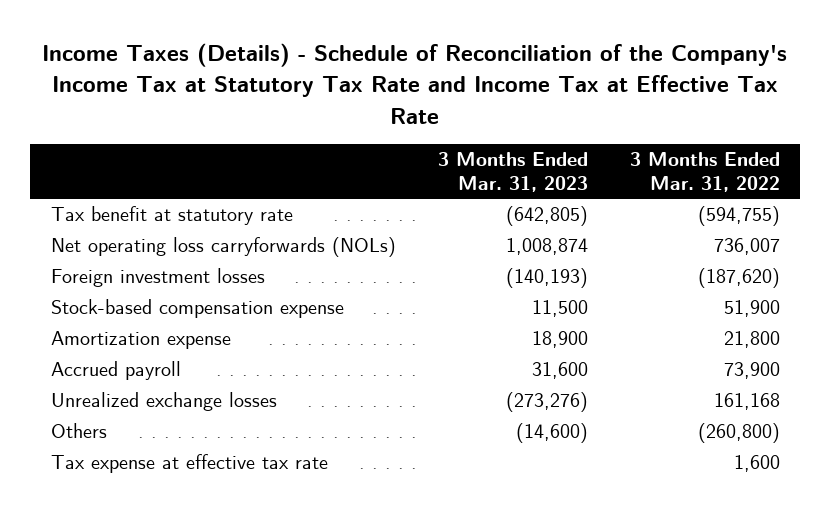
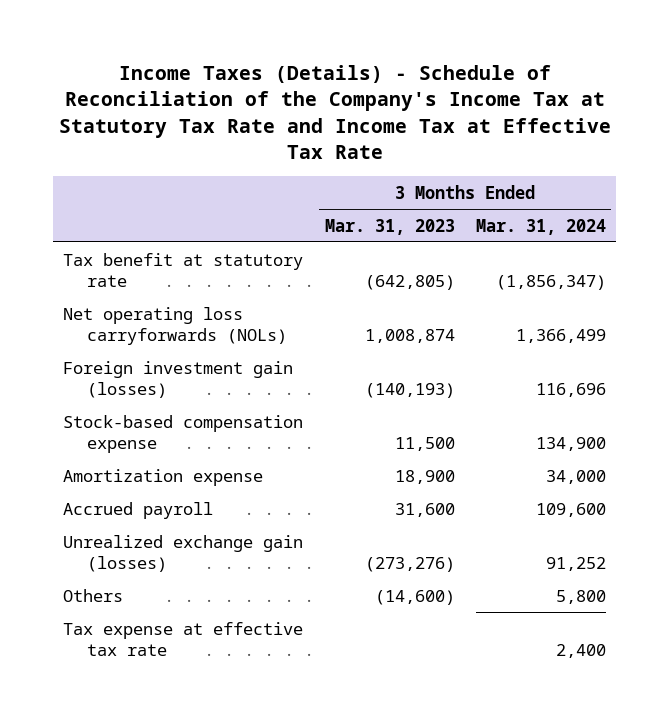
- | 3 Months Ended Mar. 31, 2023 | 3 Months Ended Mar. 31, 2022
+ | 3 Months Ended Mar. 31, 2023 | 3 Months Ended Mar. 31, 2024
- Foreign investment losses | (140,193) | (187,620)
+ Foreign investment gain (losses) | (140,193) | 116,696
- Unrealized exchange losses | (273,276) | 161,168
+ Unrealized exchange gain (losses) | (273,276) | 91,252

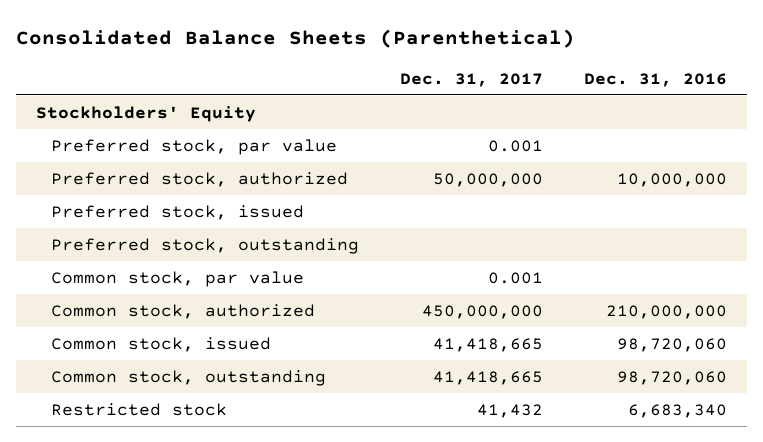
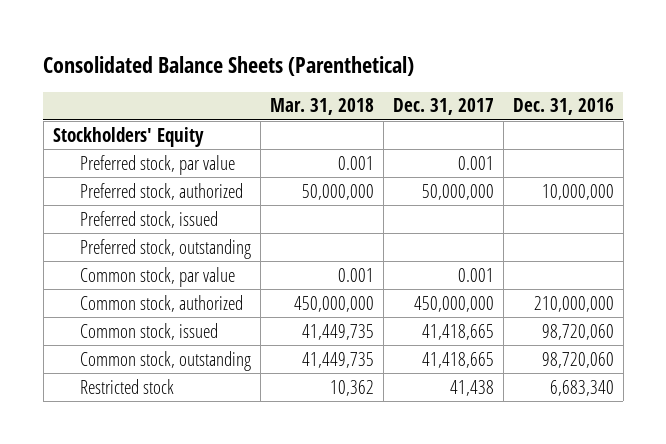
- | Dec. 31, 2017 | Dec. 31, 2016
+ | Mar. 31, 2018 | Dec. 31, 2017 | Dec. 31, 2016
- Restricted stock | 41,432 | 6,683,340
+ Restricted stock | 10,362 | 41,438 | 6,683,340

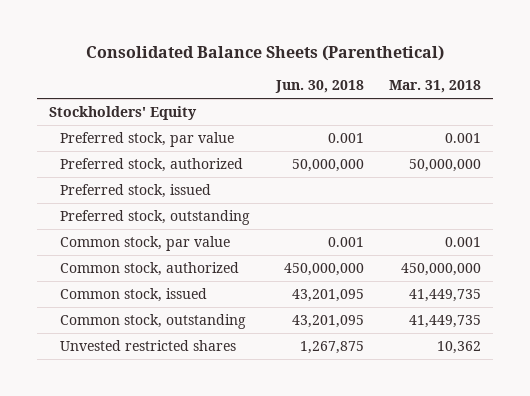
- | Mar. 31, 2018 | Dec. 31, 2017 | Dec. 31, 2016
+ | Jun. 30, 2018 | Mar. 31, 2018
- Restricted stock | 10,362 | 41,438 | 6,683,340
+ Unvested restricted shares | 1,267,875 | 10,362

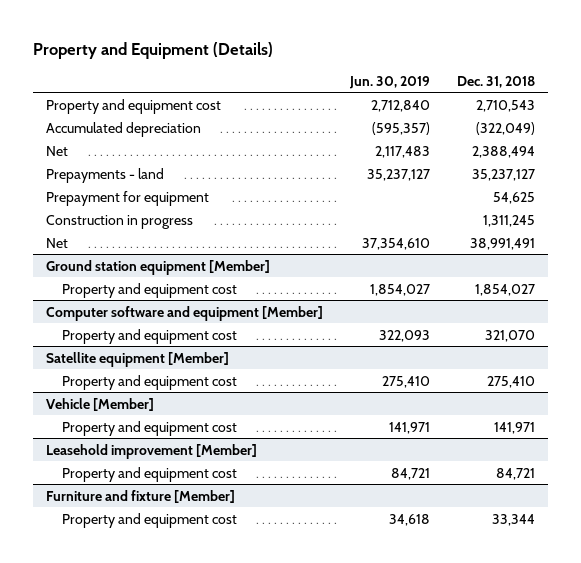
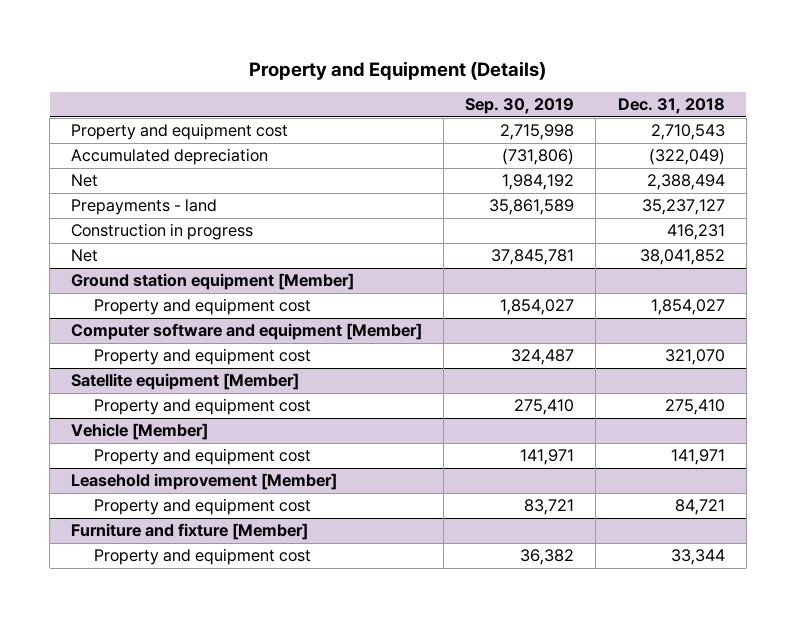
- | Jun. 30, 2019 | Dec. 31, 2018
+ | Sep. 30, 2019 | Dec. 31, 2018
- Prepayment for equipment | | 54,625
- Construction in progress | | 1,311,245
- Net | 37,354,610 | 38,991,491
+ Construction in progress | | 416,231
+ Net | 37,845,781 | 38,041,852

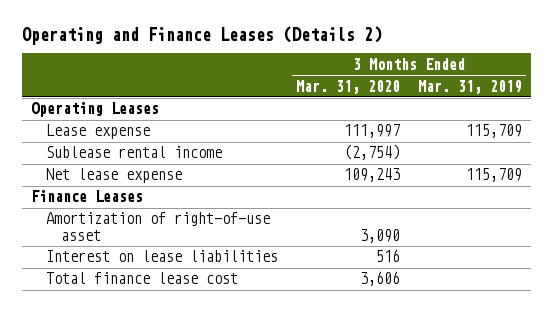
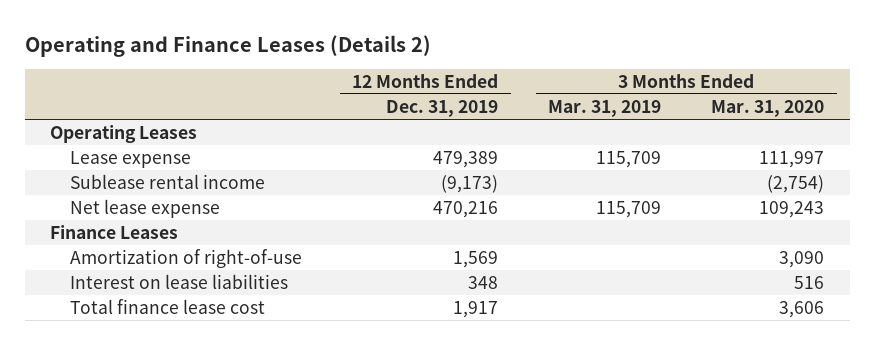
- | 3 Months Ended Mar. 31, 2020 | 3 Months Ended Mar. 31, 2019
+ | 12 Months Ended Dec. 31, 2019 | 3 Months Ended Mar. 31, 2019 | 3 Months Ended Mar. 31, 2020
- Amortization of right-of-use asset | 3,090 |
+ Amortization of right-of-use | 1,569 | | 3,090

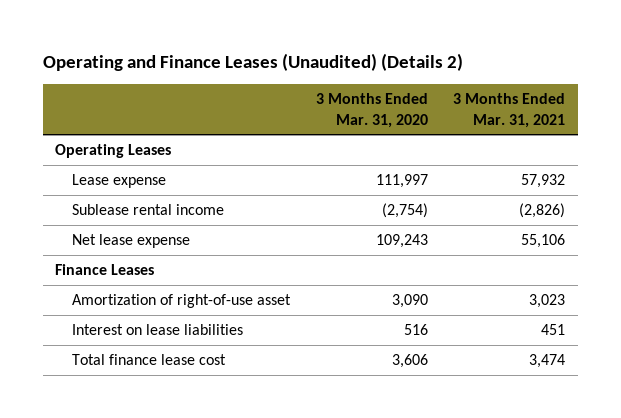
- Operating and Finance Leases (Details 2)
+ Operating and Finance Leases (Unaudited) (Details 2)
- | 12 Months Ended Dec. 31, 2019 | 3 Months Ended Mar. 31, 2019 | 3 Months Ended Mar. 31, 2020
+ | 3 Months Ended Mar. 31, 2020 | 3 Months Ended Mar. 31, 2021
- Amortization of right-of-use | 1,569 | | 3,090
+ Amortization of right-of-use asset | 3,090 | 3,023

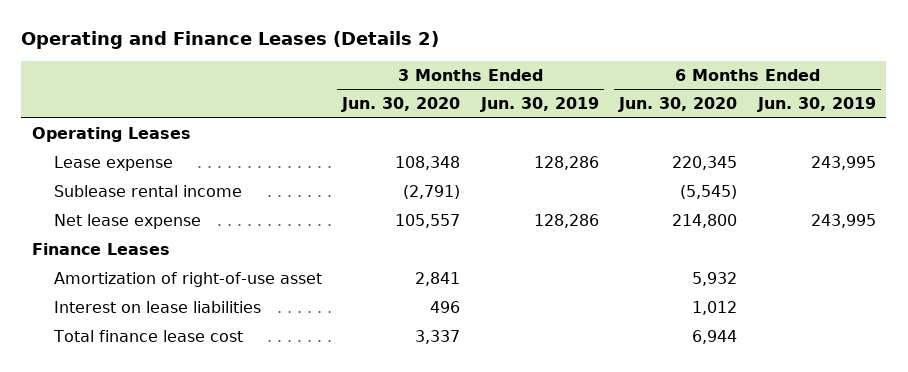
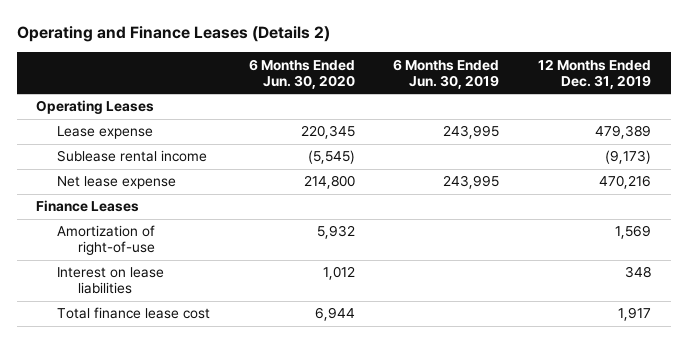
- | 3 Months Ended Jun. 30, 2020 | 3 Months Ended Jun. 30, 2019 | 6 Months Ended Jun. 30, 2020 | 6 Months Ended Jun. 30, 2019
+ | 6 Months Ended Jun. 30, 2020 | 6 Months Ended Jun. 30, 2019 | 12 Months Ended Dec. 31, 2019
- Amortization of right-of-use asset | 2,841 | | 5,932 |
+ Amortization of right-of-use | 5,932 | | 1,569

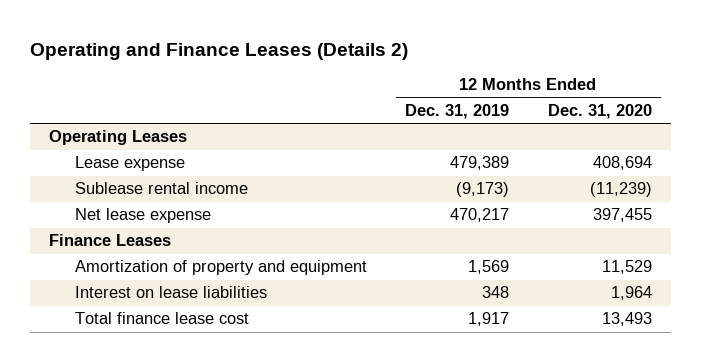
- | 6 Months Ended Jun. 30, 2020 | 6 Months Ended Jun. 30, 2019 | 12 Months Ended Dec. 31, 2019
+ | 12 Months Ended Dec. 31, 2019 | 12 Months Ended Dec. 31, 2020
- Net lease expense | 214,800 | 243,995 | 470,216
+ Net lease expense | 470,217 | 397,455
- Amortization of right-of-use | 5,932 | | 1,569
+ Amortization of property and equipment | 1,569 | 11,529

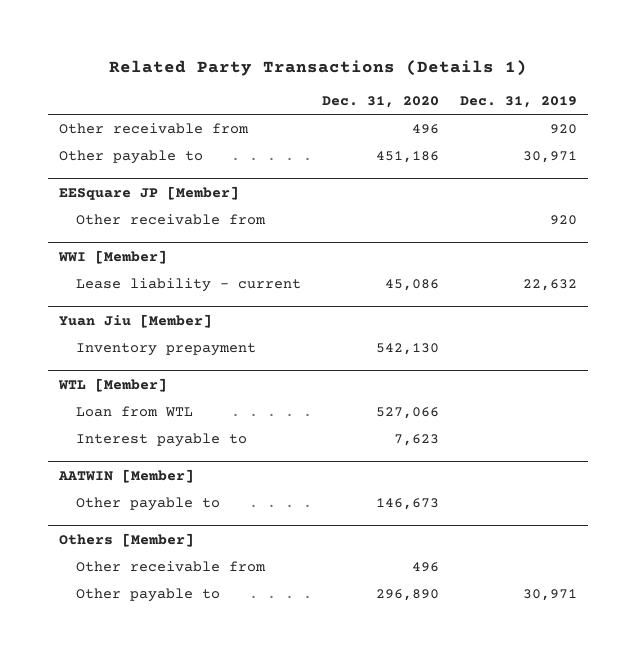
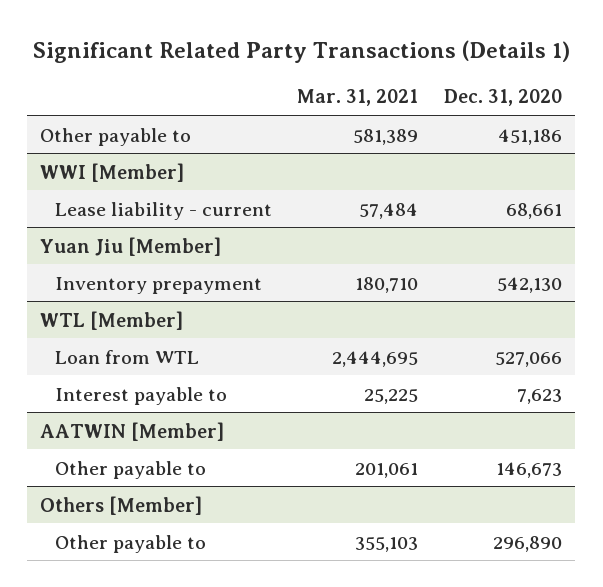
- Related Party Transactions (Details 1)
+ Significant Related Party Transactions (Details 1)
- | Dec. 31, 2020 | Dec. 31, 2019
+ | Mar. 31, 2021 | Dec. 31, 2020
- Other receivable from | 496 | 920
- EESquare JP [Member]
- Other receivable from | | 920
@ WWI [Member]
- Lease liability - current | 45,086 | 22,632
+ Lease liability - current | 57,484 | 68,661
@ Others [Member]
- Other receivable from | 496 |

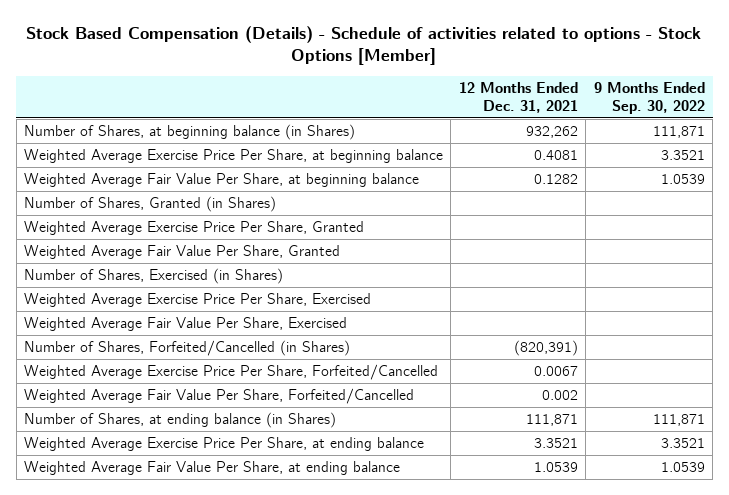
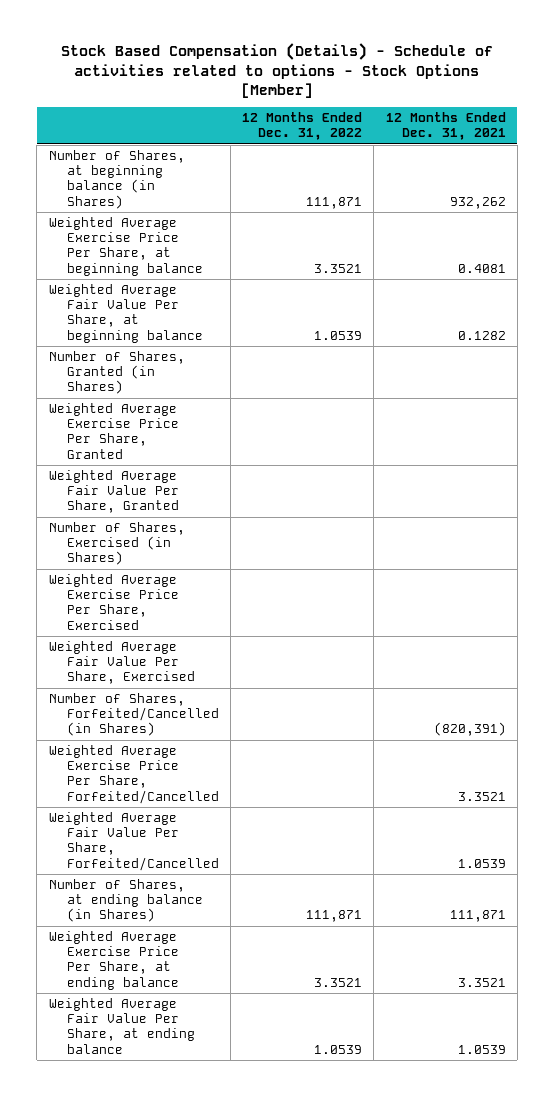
- | 12 Months Ended Dec. 31, 2021 | 9 Months Ended Sep. 30, 2022
+ | 12 Months Ended Dec. 31, 2022 | 12 Months Ended Dec. 31, 2021
- Weighted Average Exercise Price Per Share, Forfeited/Cancelled | 0.0067 |
- Weighted Average Fair Value Per Share, Forfeited/Cancelled | 0.002 |
+ Weighted Average Exercise Price Per Share, Forfeited/Cancelled | | 3.3521
+ Weighted Average Fair Value Per Share, Forfeited/Cancelled | | 1.0539

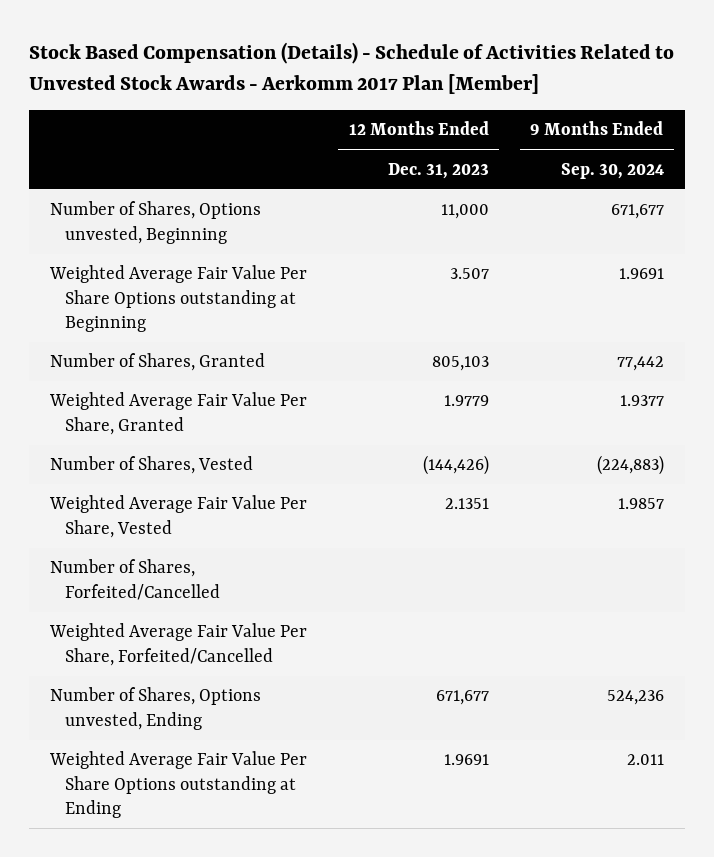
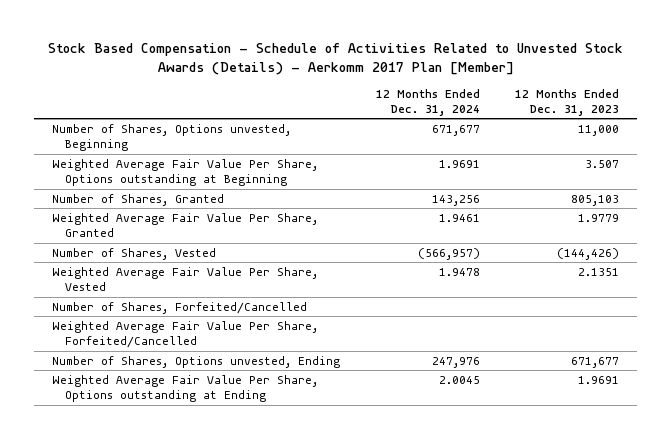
- Stock Based Compensation (Details) - Schedule of Activities Related to Unvested Stock Awards - Aerkomm 2017 Plan [Member]
+ Stock Based Compensation - Schedule of Activities Related to Unvested Stock Awards (Details) - Aerkomm 2017 Plan [Member]
- | 12 Months Ended Dec. 31, 2023 | 9 Months Ended Sep. 30, 2024
+ | 12 Months Ended Dec. 31, 2024 | 12 Months Ended Dec. 31, 2023
- Weighted Average Fair Value Per Share Options outstanding at Beginning | 3.507 | 1.9691
+ Weighted Average Fair Value Per Share, Options outstanding at Beginning | 1.9691 | 3.507
- Weighted Average Fair Value Per Share Options outstanding at Ending | 1.9691 | 2.011
+ Weighted Average Fair Value Per Share, Options outstanding at Ending | 2.0045 | 1.9691

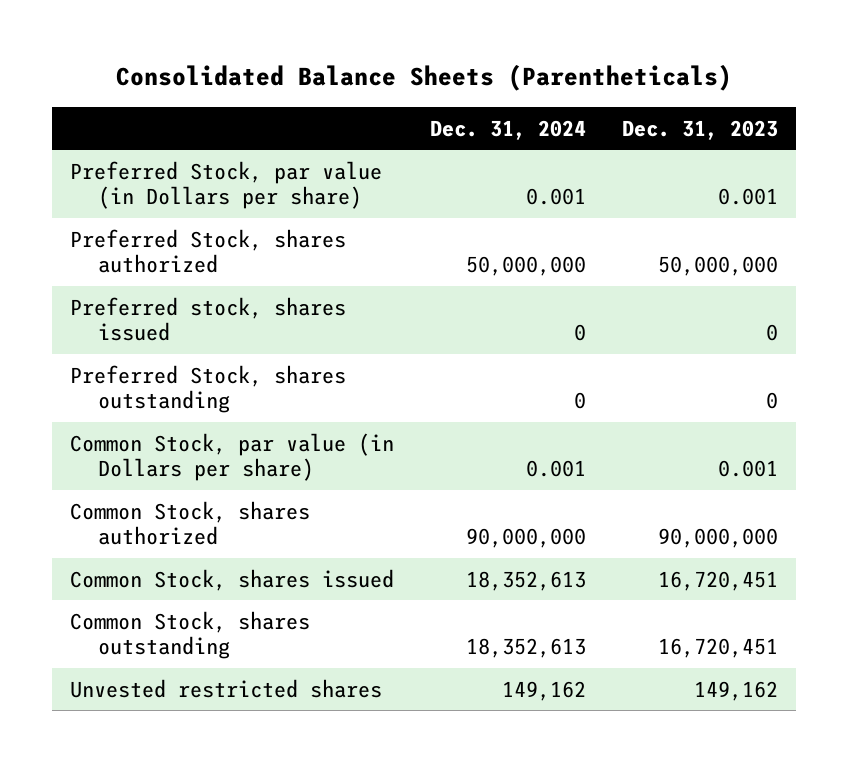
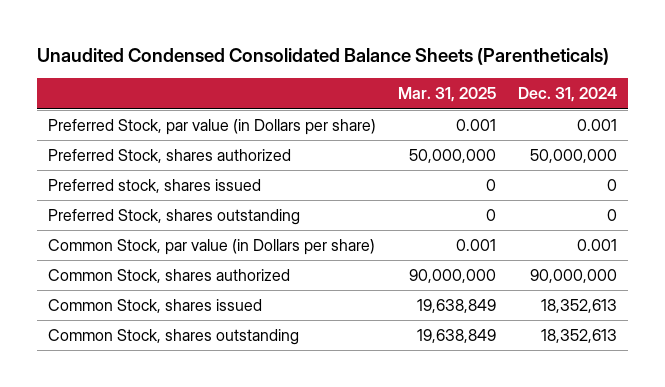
- Consolidated Balance Sheets (Parentheticals)
+ Unaudited Condensed Consolidated Balance Sheets (Parentheticals)
- | Dec. 31, 2024 | Dec. 31, 2023
+ | Mar. 31, 2025 | Dec. 31, 2024
- Unvested restricted shares | 149,162 | 149,162

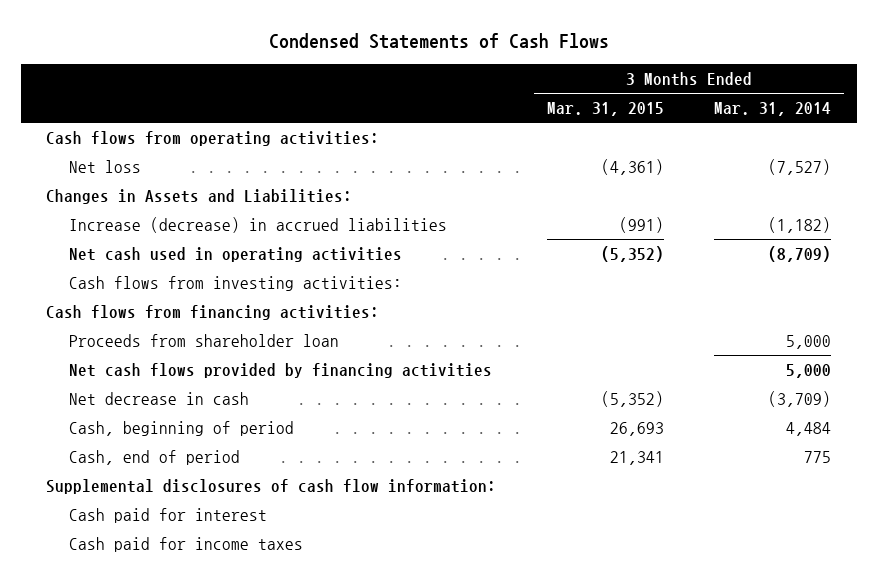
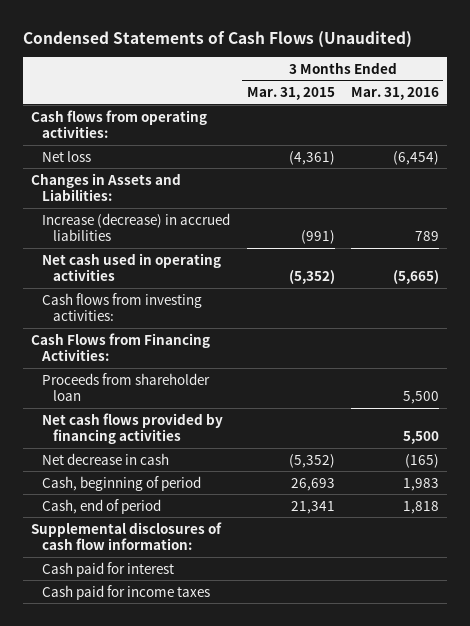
- Condensed Statements of Cash Flows
+ Condensed Statements of Cash Flows (Unaudited)
- | 3 Months Ended Mar. 31, 2015 | 3 Months Ended Mar. 31, 2014
+ | 3 Months Ended Mar. 31, 2015 | 3 Months Ended Mar. 31, 2016
- Cash flows from financing activities:
+ Cash Flows from Financing Activities:

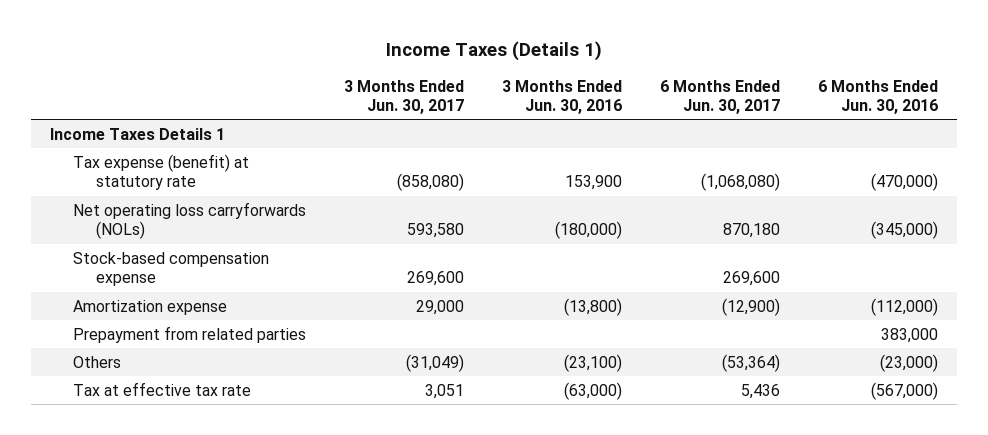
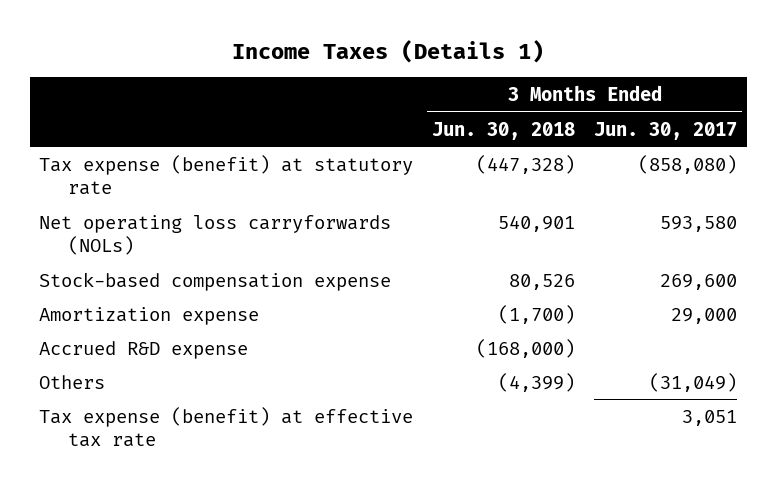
- | 3 Months Ended Jun. 30, 2017 | 3 Months Ended Jun. 30, 2016 | 6 Months Ended Jun. 30, 2017 | 6 Months Ended Jun. 30, 2016
+ | 3 Months Ended Jun. 30, 2018 | 3 Months Ended Jun. 30, 2017
- Income Taxes Details 1
- Prepayment from related parties | | | | 383,000
+ Accrued R&D expense | (168,000) |
- Tax at effective tax rate | 3,051 | (63,000) | 5,436 | (567,000)
+ Tax expense (benefit) at effective tax rate | | 3,051

